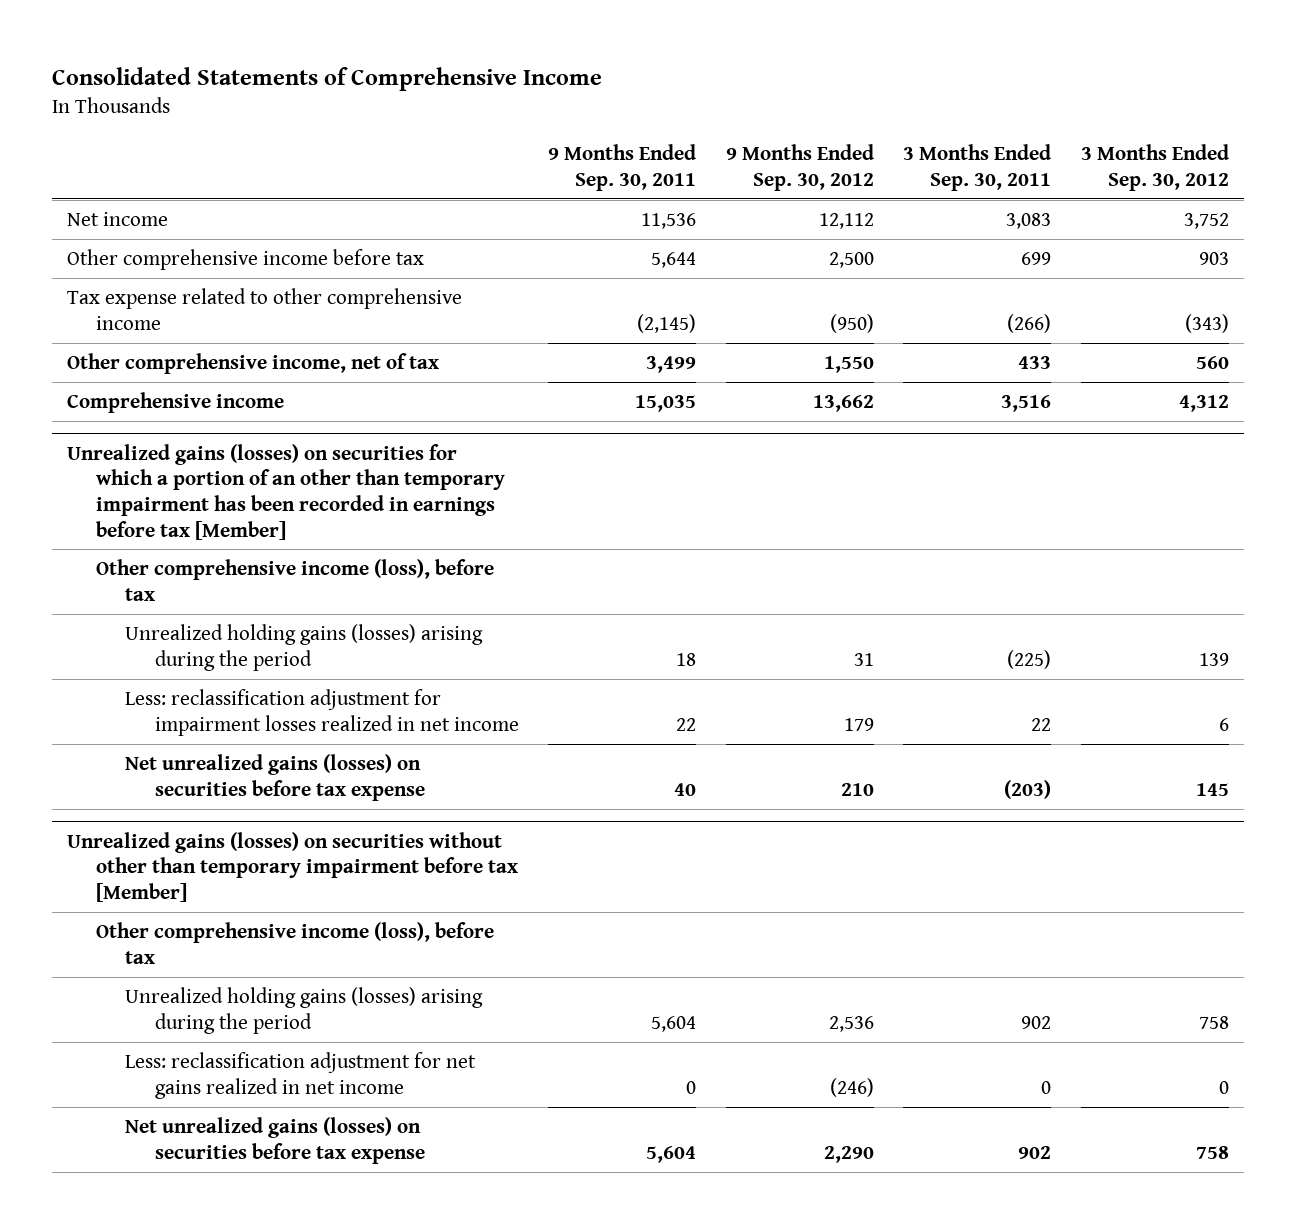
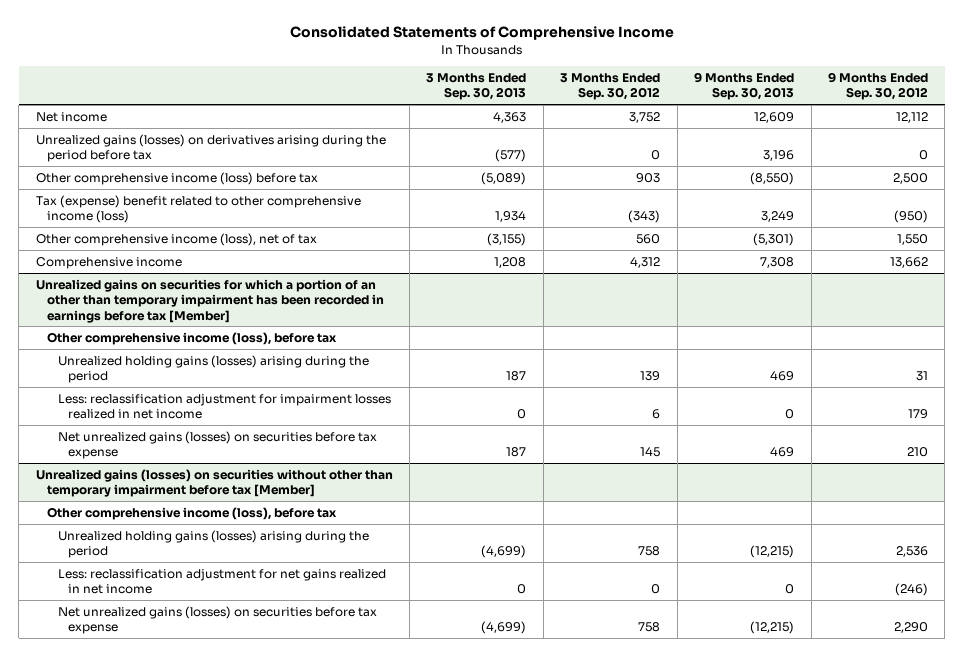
- | 9 Months Ended Sep. 30, 2011 | 9 Months Ended Sep. 30, 2012 | 3 Months Ended Sep. 30, 2011 | 3 Months Ended Sep. 30, 2012
+ | 3 Months Ended Sep. 30, 2013 | 3 Months Ended Sep. 30, 2012 | 9 Months Ended Sep. 30, 2013 | 9 Months Ended Sep. 30, 2012
- Other comprehensive income before tax | 5,644 | 2,500 | 699 | 903
- Tax expense related to other comprehensive income | (2,145) | (950) | (266) | (343)
- Other comprehensive income, net of tax | 3,499 | 1,550 | 433 | 560
+ Unrealized gains (losses) on derivatives arising during the period before tax | (577) | 0 | 3,196 | 0
+ Other comprehensive income (loss) before tax | (5,089) | 903 | (8,550) | 2,500
+ Tax (expense) benefit related to other comprehensive income (loss) | 1,934 | (343) | 3,249 | (950)
+ Other comprehensive income (loss), net of tax | (3,155) | 560 | (5,301) | 1,550
- Unrealized gains (losses) on securities for which a portion of an other than temporary impairment has been recorded in earnings before tax [Member]
+ Unrealized gains on securities for which a portion of an other than temporary impairment has been recorded in earnings before tax [Member]

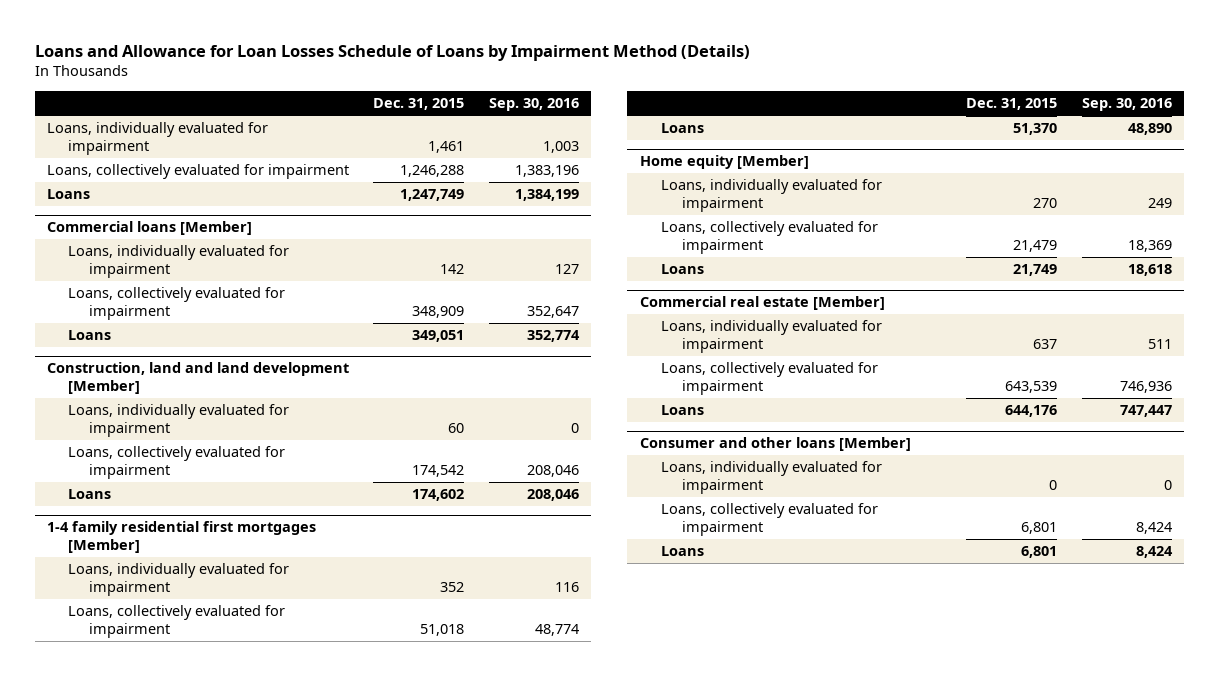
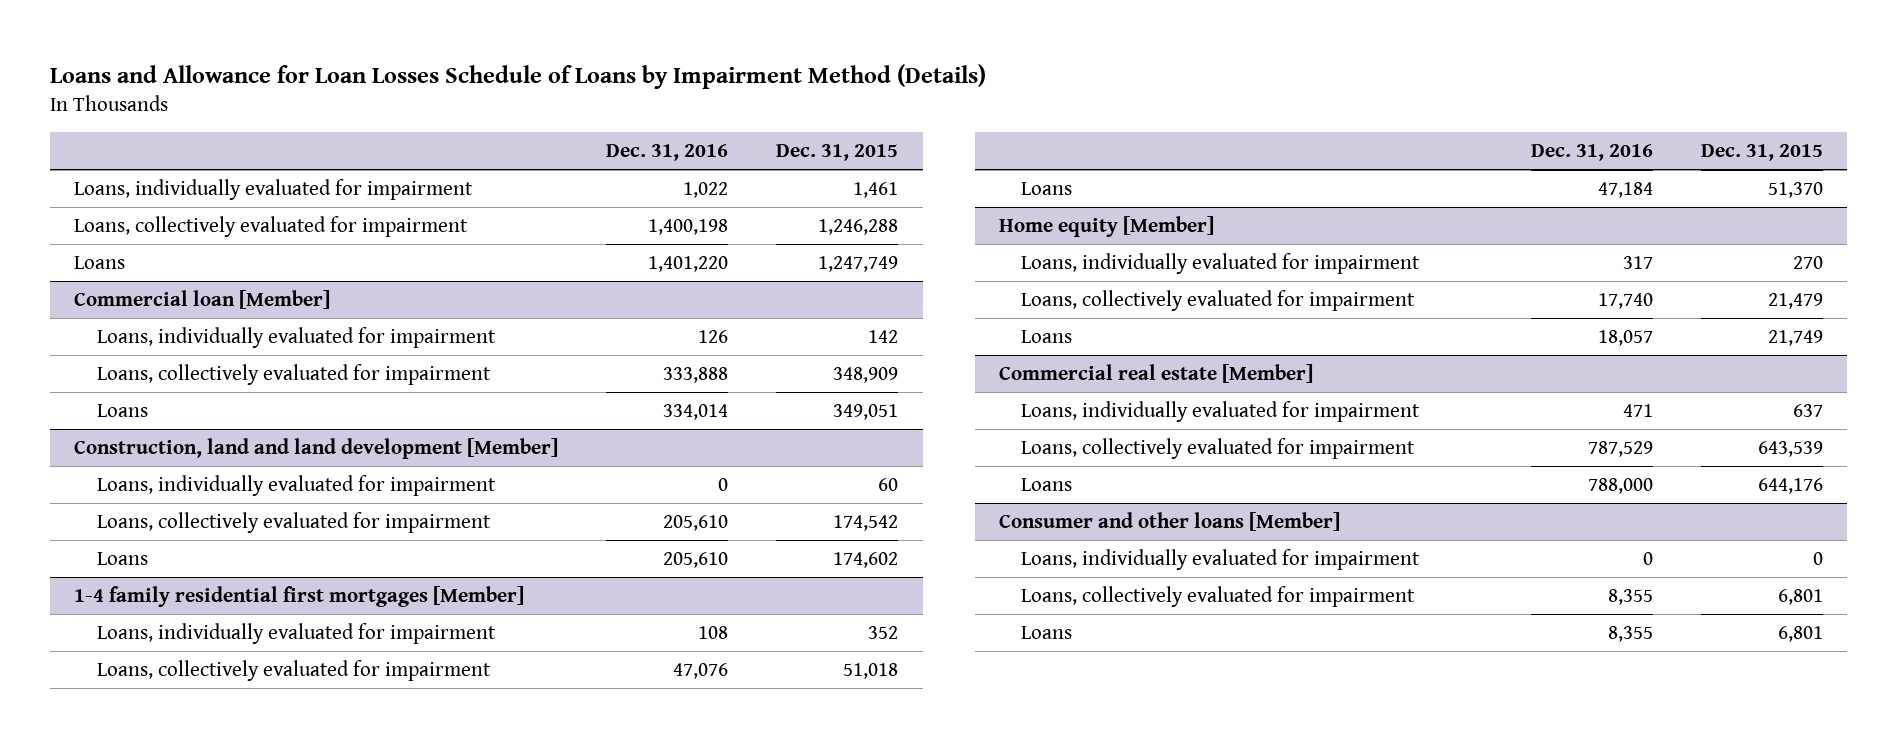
- | Dec. 31, 2015 | Sep. 30, 2016
+ | Dec. 31, 2016 | Dec. 31, 2015
- Commercial loans [Member]
+ Commercial loan [Member]

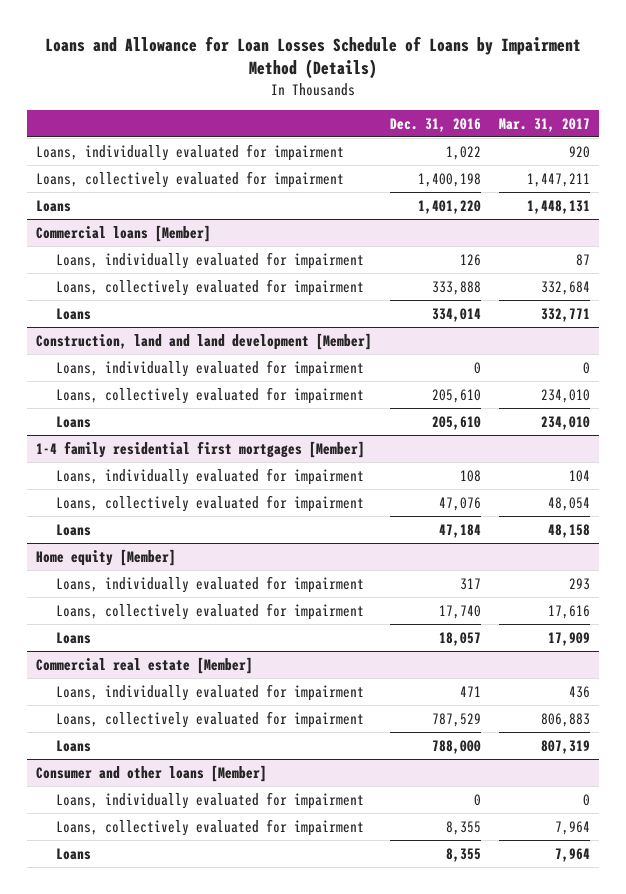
- | Dec. 31, 2016 | Dec. 31, 2015
+ | Dec. 31, 2016 | Mar. 31, 2017
- Commercial loan [Member]
+ Commercial loans [Member]

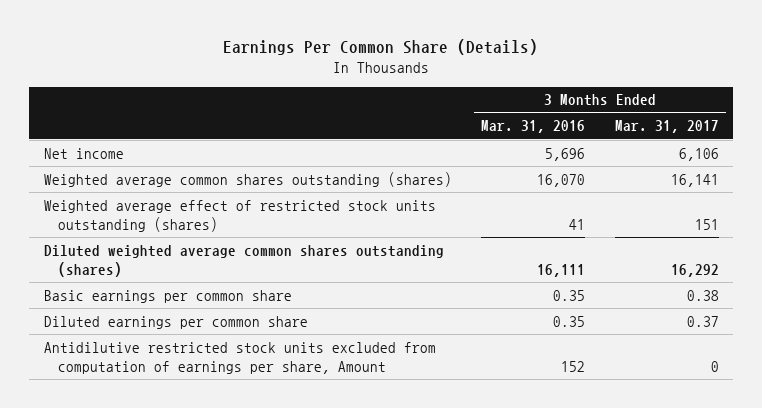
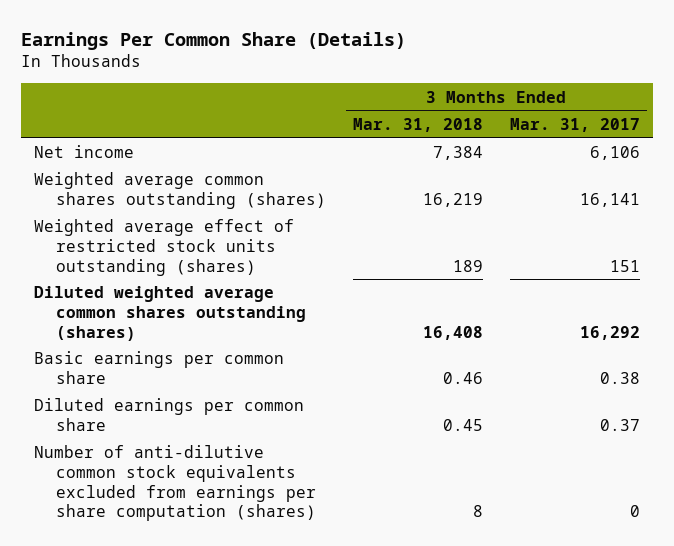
- | 3 Months Ended Mar. 31, 2016 | 3 Months Ended Mar. 31, 2017
+ | 3 Months Ended Mar. 31, 2018 | 3 Months Ended Mar. 31, 2017
- Antidilutive restricted stock units excluded from computation of earnings per share, Amount | 152 | 0
+ Number of anti-dilutive common stock equivalents excluded from earnings per share computation (shares) | 8 | 0

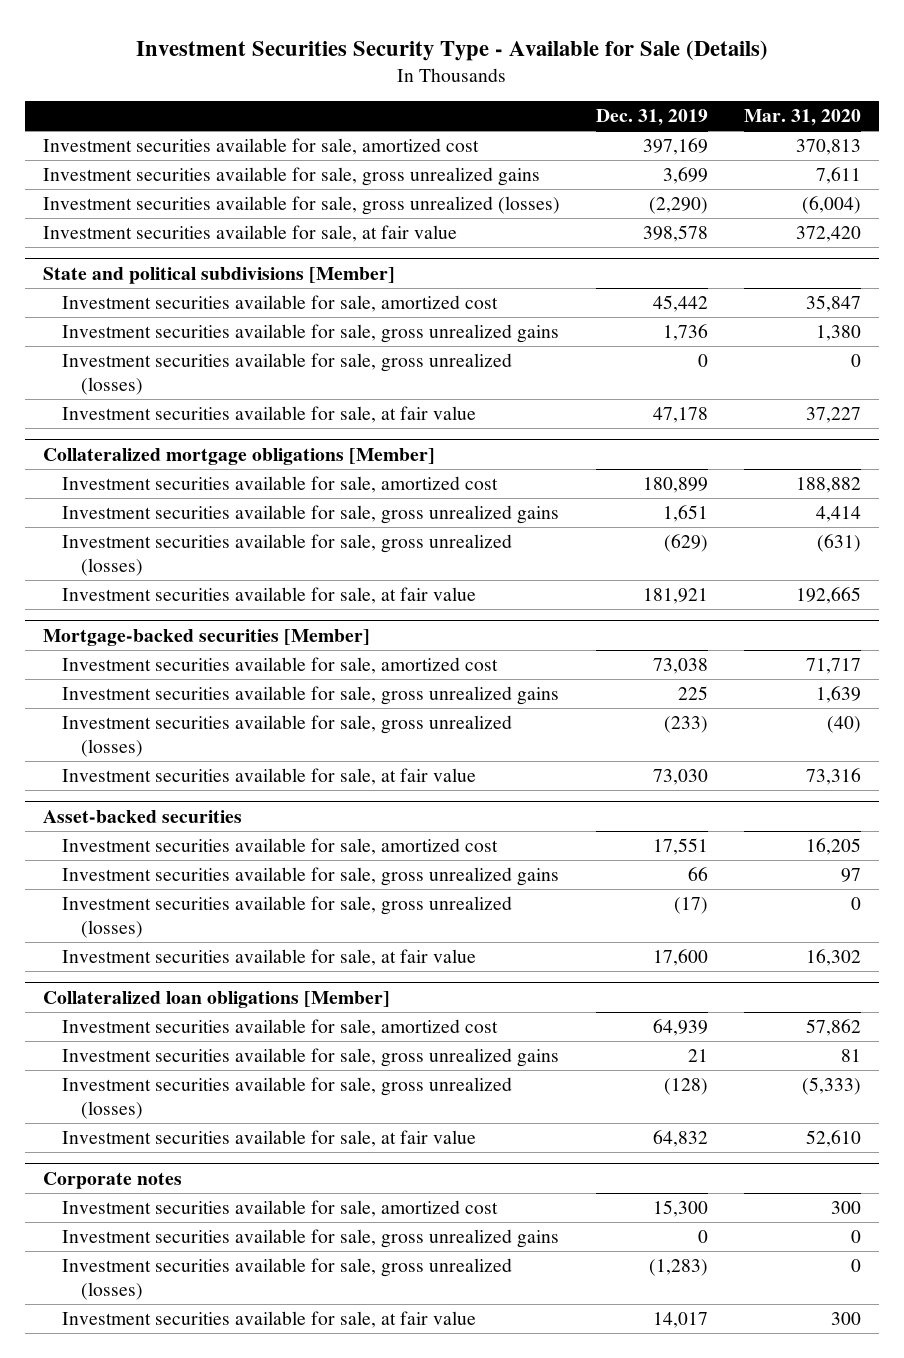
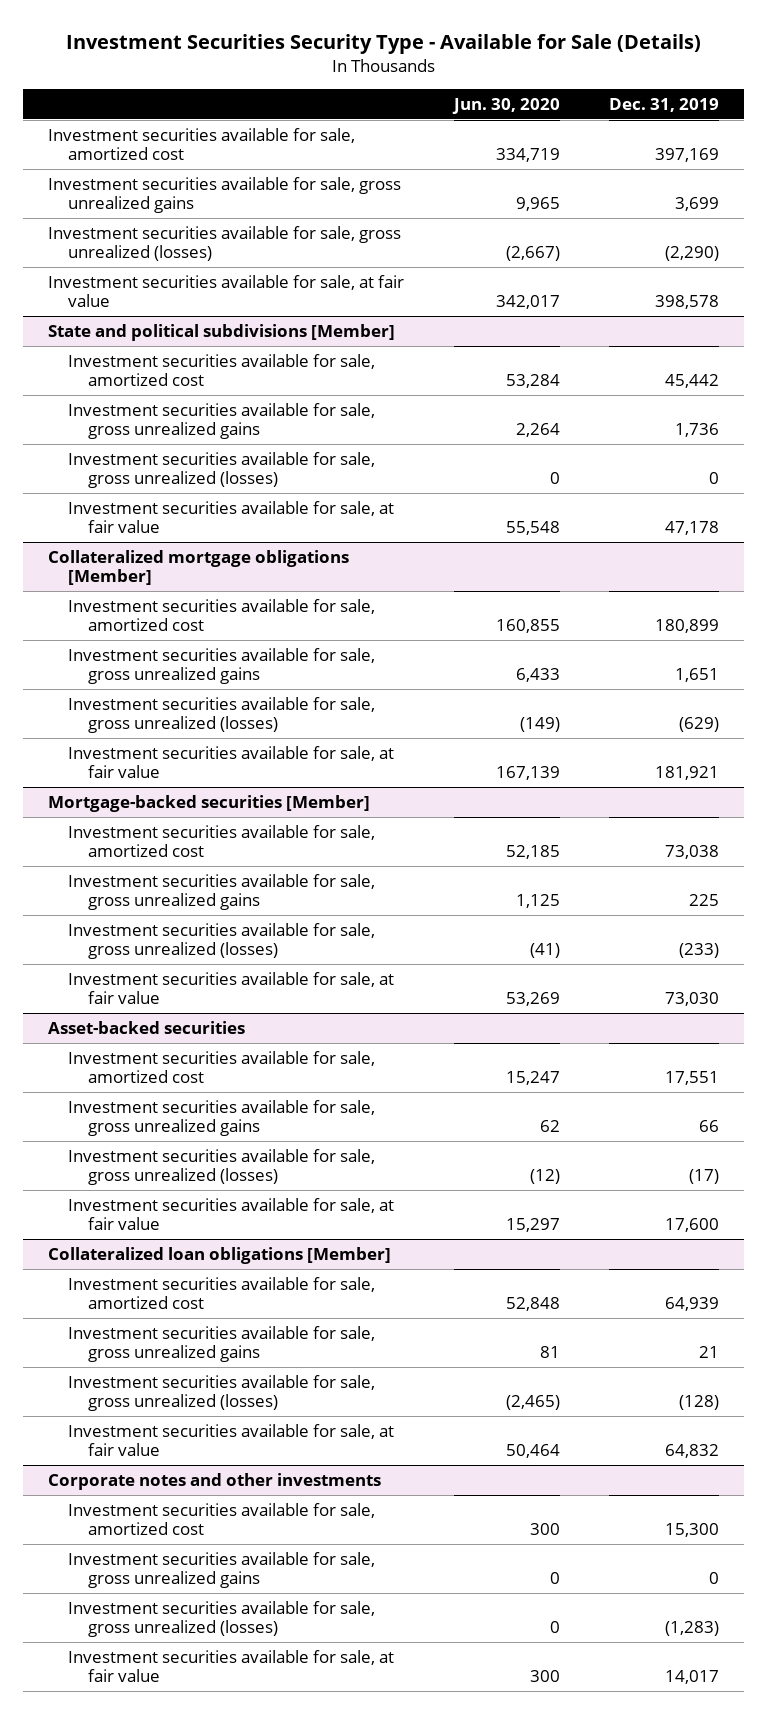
- | Dec. 31, 2019 | Mar. 31, 2020
+ | Jun. 30, 2020 | Dec. 31, 2019
- Corporate notes
+ Corporate notes and other investments

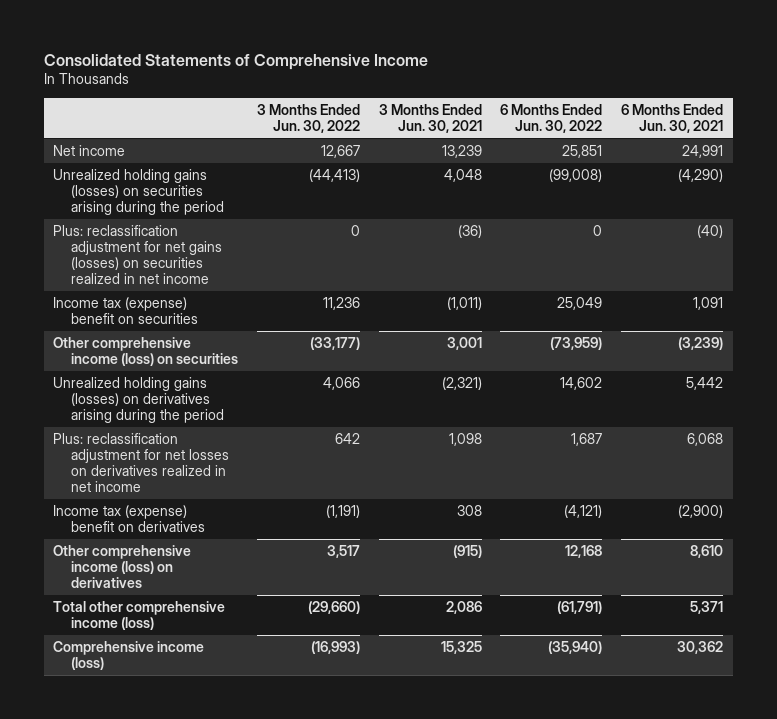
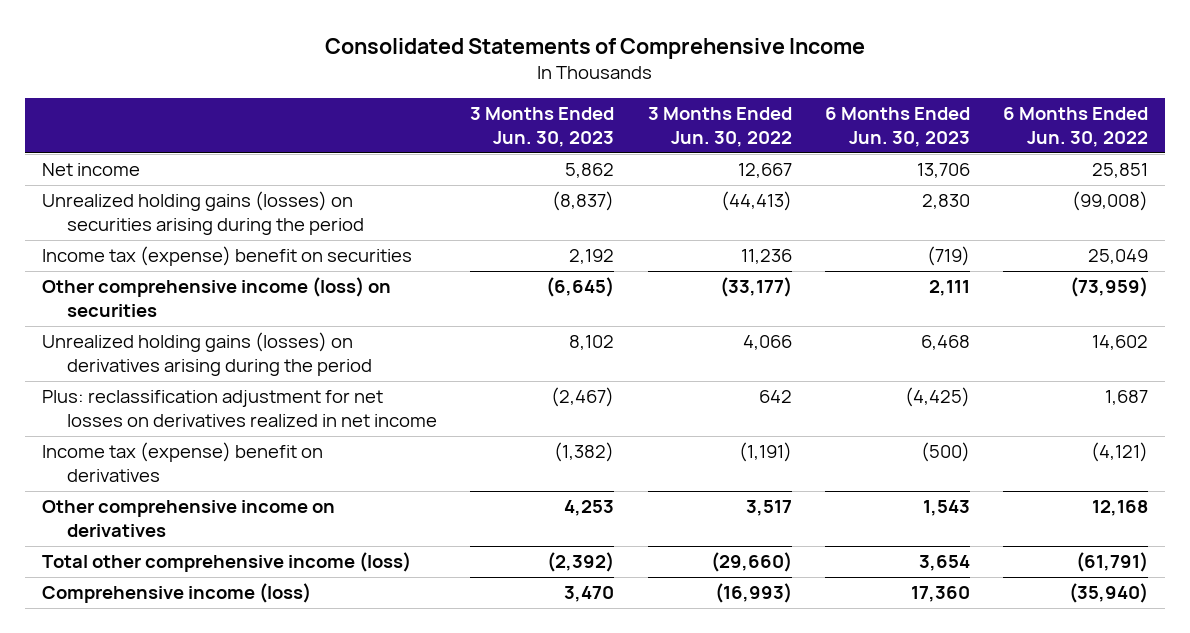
- | 3 Months Ended Jun. 30, 2022 | 3 Months Ended Jun. 30, 2021 | 6 Months Ended Jun. 30, 2022 | 6 Months Ended Jun. 30, 2021
+ | 3 Months Ended Jun. 30, 2023 | 3 Months Ended Jun. 30, 2022 | 6 Months Ended Jun. 30, 2023 | 6 Months Ended Jun. 30, 2022
- Plus: reclassification adjustment for net gains (losses) on securities realized in net income | 0 | (36) | 0 | (40)
- Other comprehensive income (loss) on derivatives | 3,517 | (915) | 12,168 | 8,610
+ Other comprehensive income on derivatives | 4,253 | 3,517 | 1,543 | 12,168

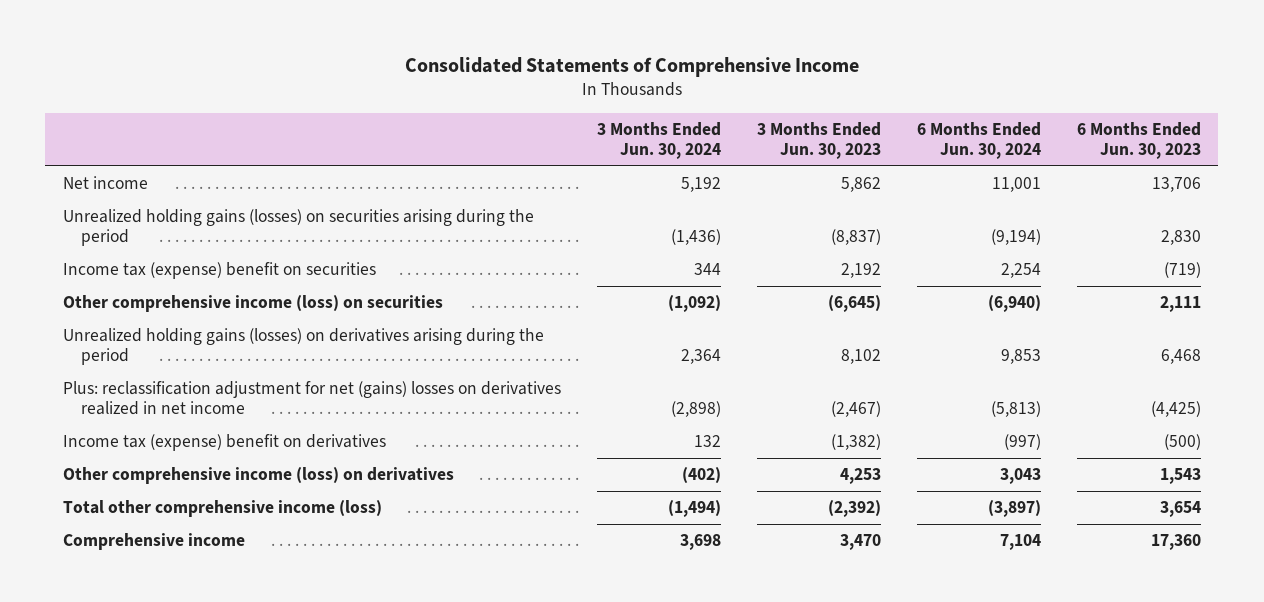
- | 3 Months Ended Jun. 30, 2023 | 3 Months Ended Jun. 30, 2022 | 6 Months Ended Jun. 30, 2023 | 6 Months Ended Jun. 30, 2022
+ | 3 Months Ended Jun. 30, 2024 | 3 Months Ended Jun. 30, 2023 | 6 Months Ended Jun. 30, 2024 | 6 Months Ended Jun. 30, 2023
- Plus: reclassification adjustment for net losses on derivatives realized in net income | (2,467) | 642 | (4,425) | 1,687
+ Plus: reclassification adjustment for net (gains) losses on derivatives realized in net income | (2,898) | (2,467) | (5,813) | (4,425)
- Other comprehensive income on derivatives | 4,253 | 3,517 | 1,543 | 12,168
+ Other comprehensive income (loss) on derivatives | (402) | 4,253 | 3,043 | 1,543
- Comprehensive income (loss) | 3,470 | (16,993) | 17,360 | (35,940)
+ Comprehensive income | 3,698 | 3,470 | 7,104 | 17,360

